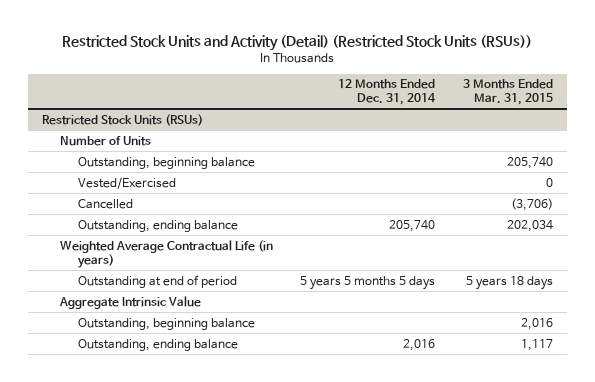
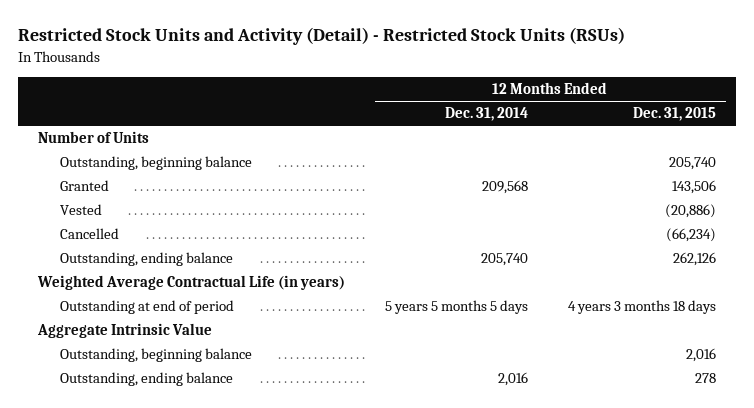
- Restricted Stock Units and Activity (Detail) (Restricted Stock Units (RSUs))
+ Restricted Stock Units and Activity (Detail) - Restricted Stock Units (RSUs)
- | 12 Months Ended Dec. 31, 2014 | 3 Months Ended Mar. 31, 2015
+ | 12 Months Ended Dec. 31, 2014 | 12 Months Ended Dec. 31, 2015
- Restricted Stock Units (RSUs)
- Vested/Exercised | | 0
+ Granted | 209,568 | 143,506
+ Vested | | (20,886)

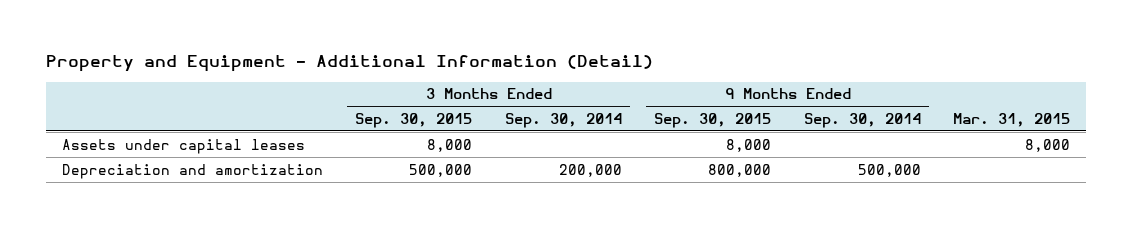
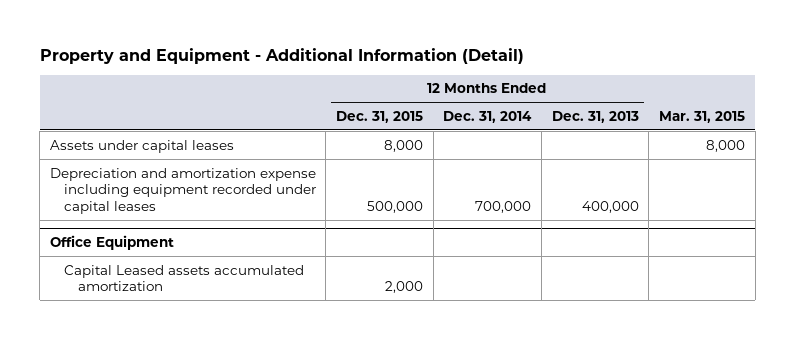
- | 3 Months Ended Sep. 30, 2015 | 3 Months Ended Sep. 30, 2014 | 9 Months Ended Sep. 30, 2015 | 9 Months Ended Sep. 30, 2014 | Mar. 31, 2015
+ | 12 Months Ended Dec. 31, 2015 | 12 Months Ended Dec. 31, 2014 | 12 Months Ended Dec. 31, 2013 | Mar. 31, 2015
- Depreciation and amortization | 500,000 | 200,000 | 800,000 | 500,000 |
+ Depreciation and amortization expense including equipment recorded under capital leases | 500,000 | 700,000 | 400,000 |
+ Office Equipment
+ Capital Leased assets accumulated amortization | 2,000 | | |

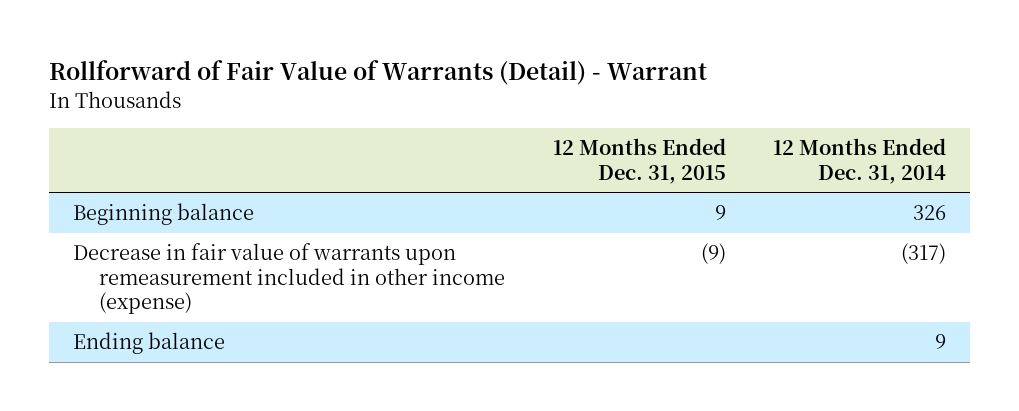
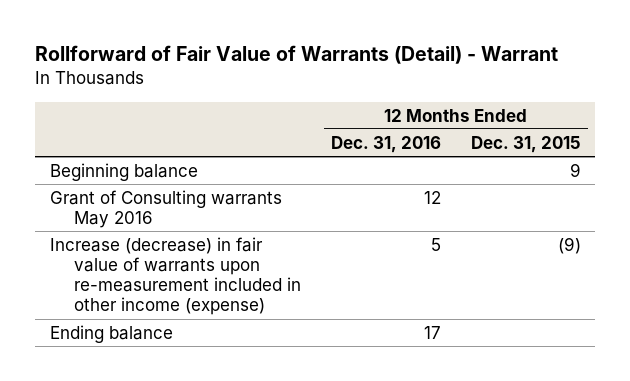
- | 12 Months Ended Dec. 31, 2015 | 12 Months Ended Dec. 31, 2014
+ | 12 Months Ended Dec. 31, 2016 | 12 Months Ended Dec. 31, 2015
- Decrease in fair value of warrants upon remeasurement included in other income (expense) | (9) | (317)
+ Grant of Consulting warrants May 2016 | 12 |
+ Increase (decrease) in fair value of warrants upon re-measurement included in other income (expense) | 5 | (9)

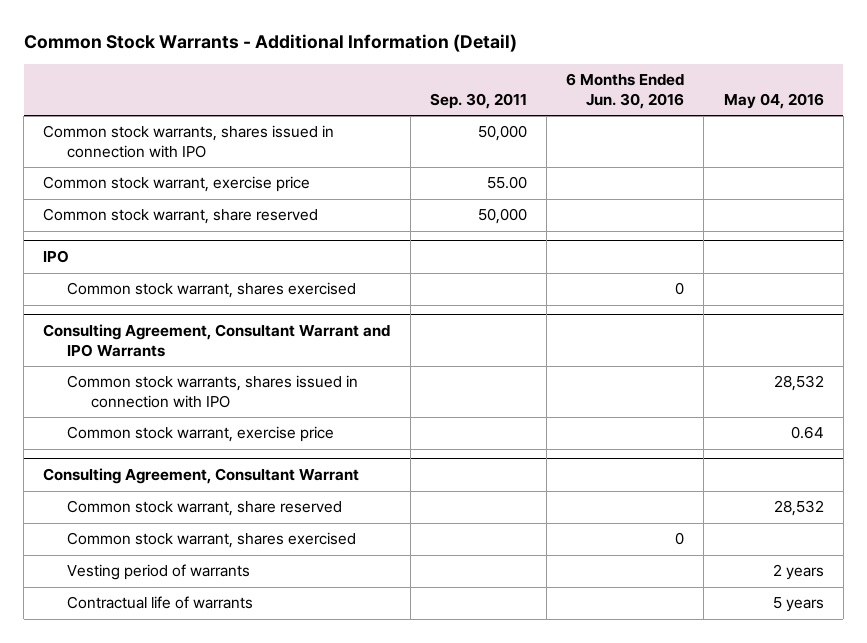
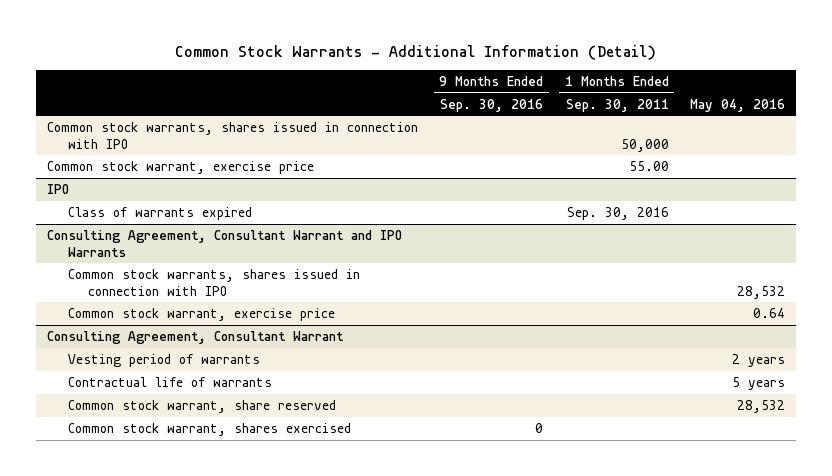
- | Sep. 30, 2011 | 6 Months Ended Jun. 30, 2016 | May 04, 2016
+ | 9 Months Ended Sep. 30, 2016 | 1 Months Ended Sep. 30, 2011 | May 04, 2016
- Common stock warrant, share reserved | 50,000 | |
@ IPO
- Common stock warrant, shares exercised | | 0 |
+ Class of warrants expired | | Sep. 30, 2016 |
@ Consulting Agreement, Consultant Warrant
moved down: Common stock warrant, share reserved | | | 28,532
moved down: Common stock warrant, shares exercised | 0 | |

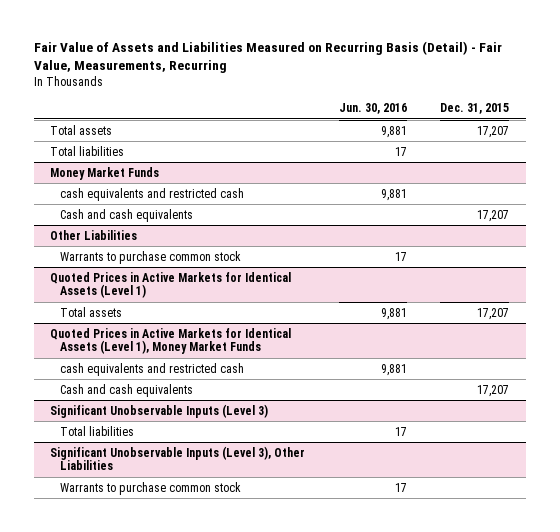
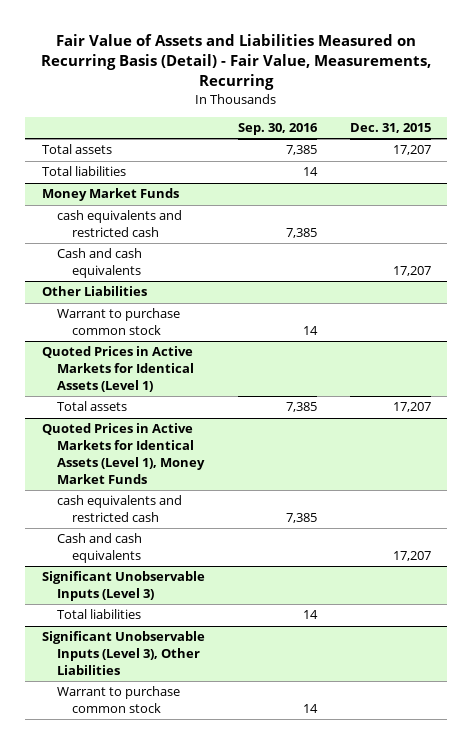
- | Jun. 30, 2016 | Dec. 31, 2015
+ | Sep. 30, 2016 | Dec. 31, 2015
@ Other Liabilities
- Warrants to purchase common stock | 17 |
+ Warrant to purchase common stock | 14 |
@ Significant Unobservable Inputs (Level 3), Other Liabilities
- Warrants to purchase common stock | 17 |
+ Warrant to purchase common stock | 14 |

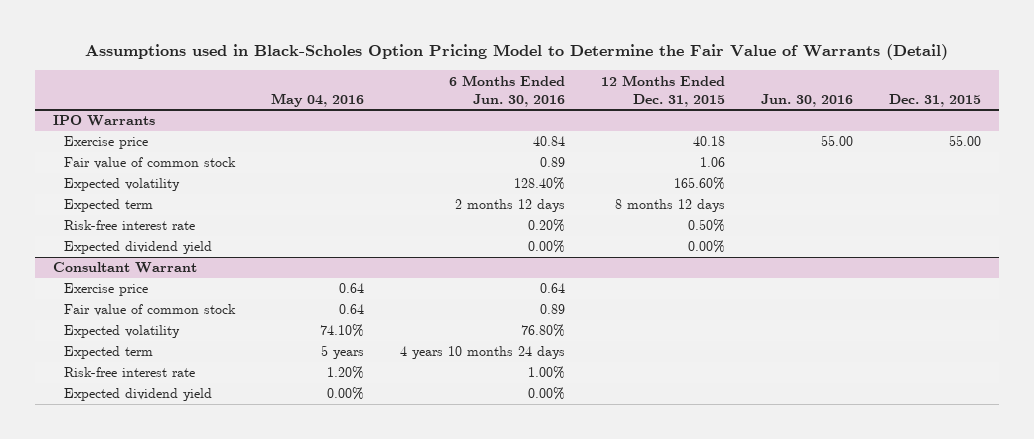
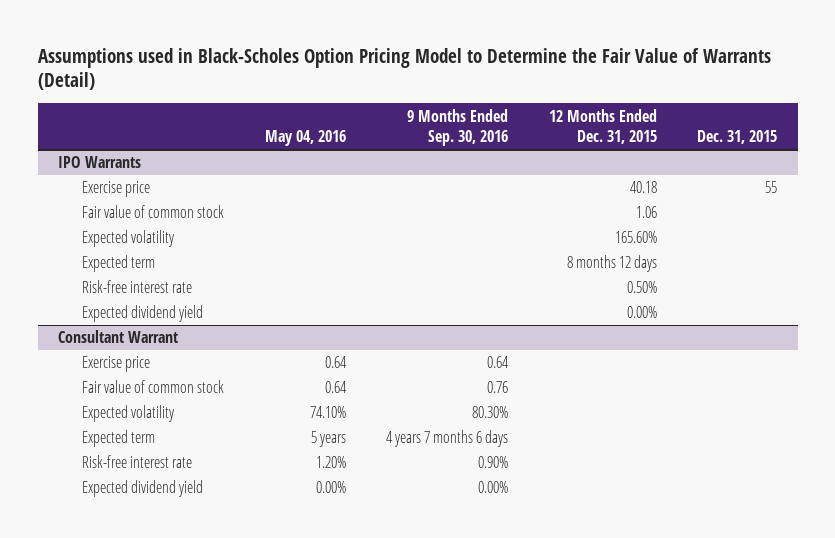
- | May 04, 2016 | 6 Months Ended Jun. 30, 2016 | 12 Months Ended Dec. 31, 2015 | Jun. 30, 2016 | Dec. 31, 2015
+ | May 04, 2016 | 9 Months Ended Sep. 30, 2016 | 12 Months Ended Dec. 31, 2015 | Dec. 31, 2015
@ IPO Warrants
- Exercise price | | 40.84 | 40.18 | 55.00 | 55.00
+ Exercise price | | | 40.18 | 55

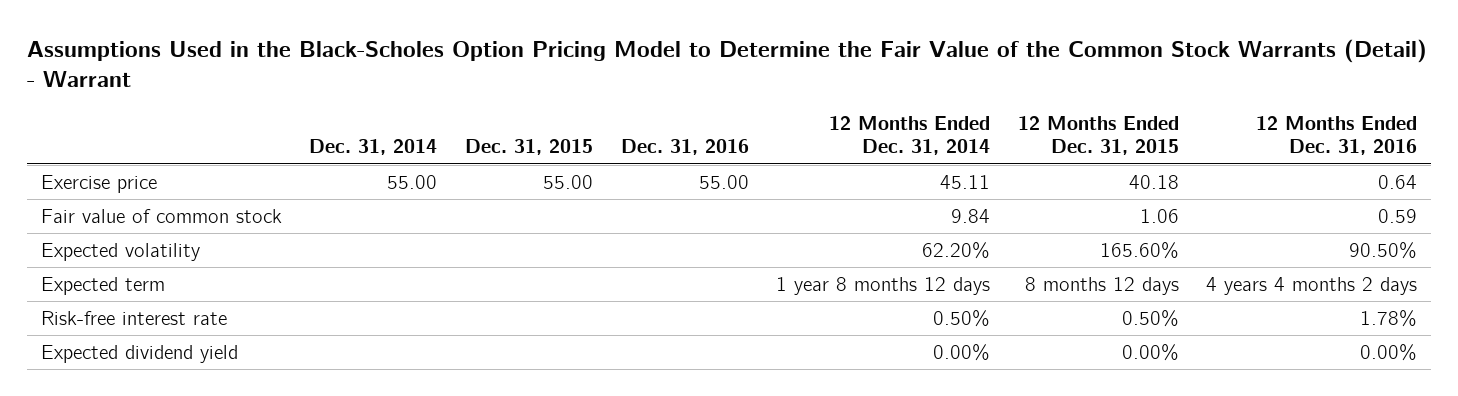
- Assumptions used in Black-Scholes Option Pricing Model to Determine the Fair Value of Warrants (Detail)
+ Assumptions Used in the Black-Scholes Option Pricing Model to Determine the Fair Value of the Common Stock Warrants (Detail) - Warrant
- | May 04, 2016 | 9 Months Ended Sep. 30, 2016 | 12 Months Ended Dec. 31, 2015 | Dec. 31, 2015
+ | Dec. 31, 2014 | Dec. 31, 2015 | Dec. 31, 2016 | 12 Months Ended Dec. 31, 2014 | 12 Months Ended Dec. 31, 2015 | 12 Months Ended Dec. 31, 2016
- IPO Warrants
- Exercise price | | | 40.18 | 55
+ Exercise price | 55.00 | 55.00 | 55.00 | 45.11 | 40.18 | 0.64
- Consultant Warrant
- Exercise price | 0.64 | 0.64 | |
- Fair value of common stock | 0.64 | 0.76 | |
- Expected volatility | 74.10% | 80.30% | |
- Expected term | 5 years | 4 years 7 months 6 days | |
- Risk-free interest rate | 1.20% | 0.90% | |
- Expected dividend yield | 0.00% | 0.00% | |

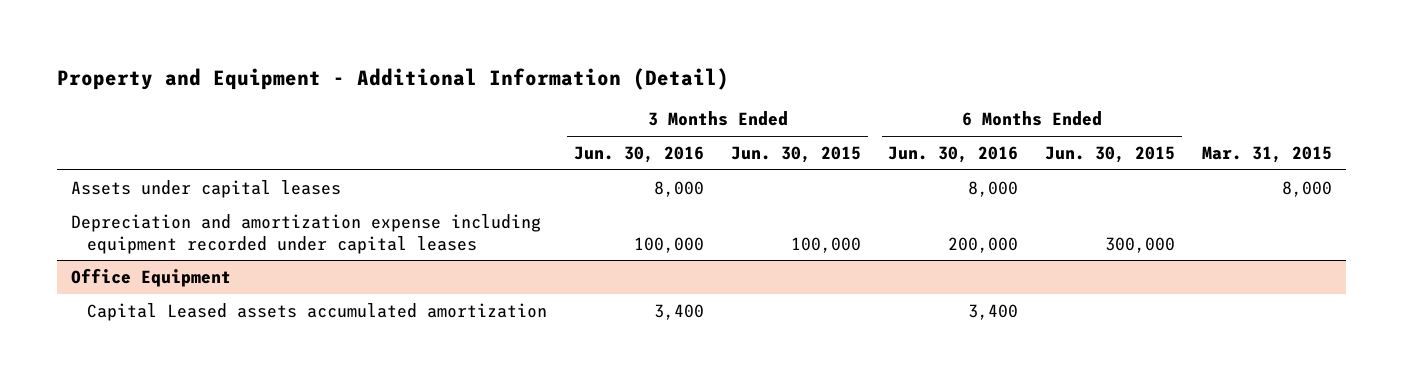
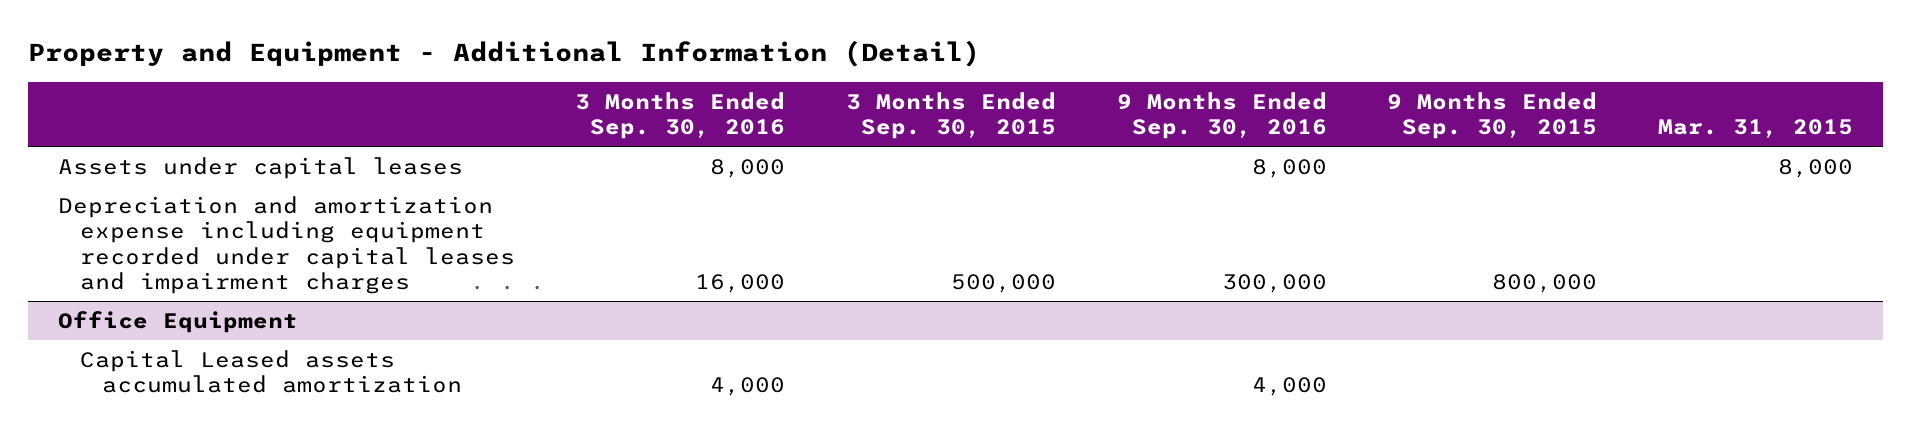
- | 3 Months Ended Jun. 30, 2016 | 3 Months Ended Jun. 30, 2015 | 6 Months Ended Jun. 30, 2016 | 6 Months Ended Jun. 30, 2015 | Mar. 31, 2015
+ | 3 Months Ended Sep. 30, 2016 | 3 Months Ended Sep. 30, 2015 | 9 Months Ended Sep. 30, 2016 | 9 Months Ended Sep. 30, 2015 | Mar. 31, 2015
- Depreciation and amortization expense including equipment recorded under capital leases | 100,000 | 100,000 | 200,000 | 300,000 |
+ Depreciation and amortization expense including equipment recorded under capital leases and impairment charges | 16,000 | 500,000 | 300,000 | 800,000 |

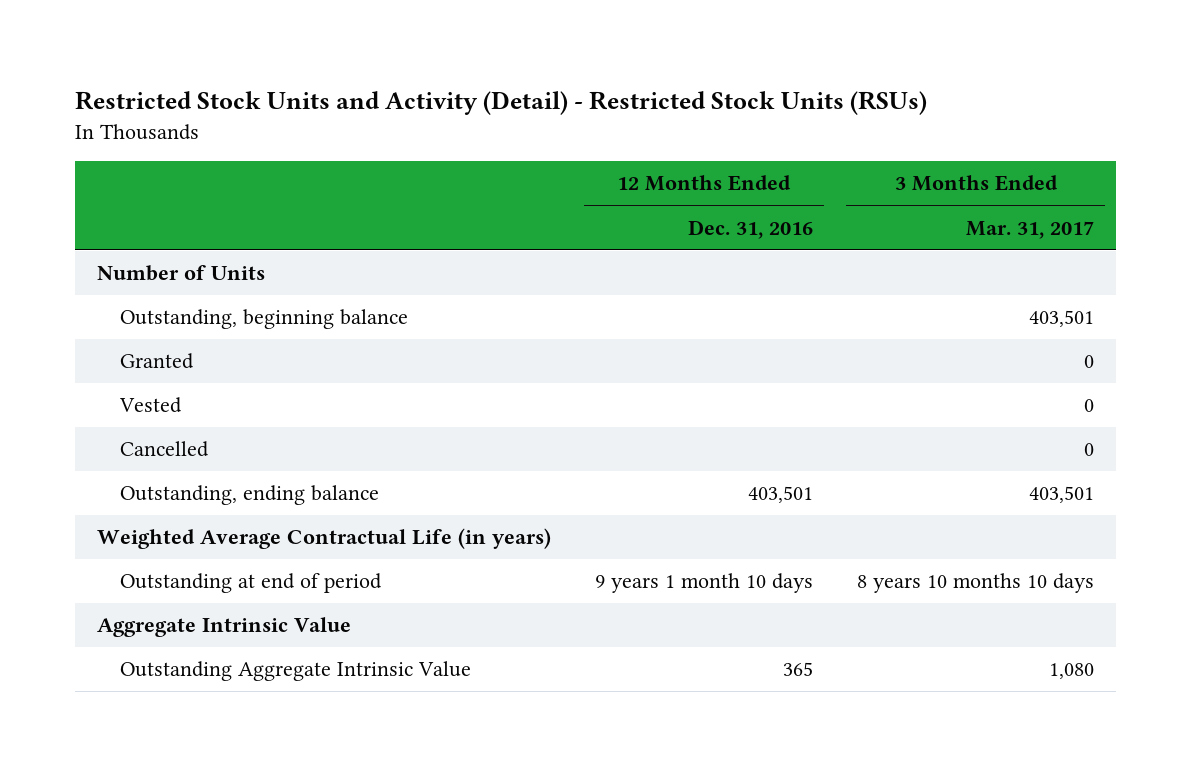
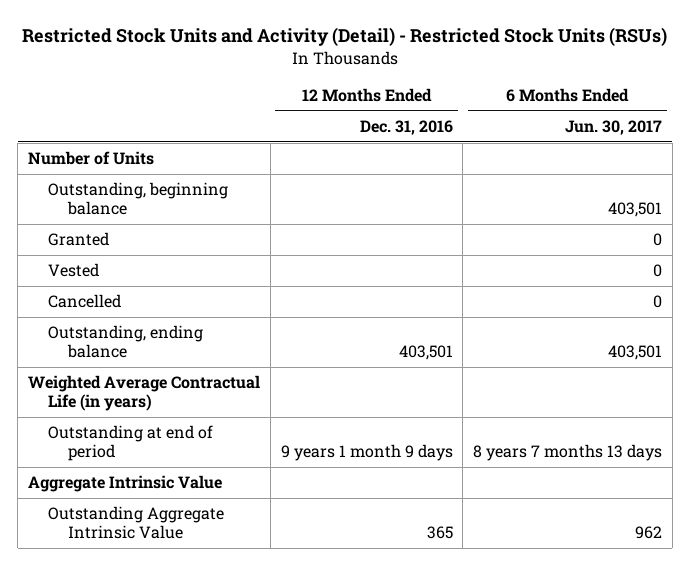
- | 12 Months Ended Dec. 31, 2016 | 3 Months Ended Mar. 31, 2017
+ | 12 Months Ended Dec. 31, 2016 | 6 Months Ended Jun. 30, 2017
- Outstanding at end of period | 9 years 1 month 10 days | 8 years 10 months 10 days
+ Outstanding at end of period | 9 years 1 month 9 days | 8 years 7 months 13 days

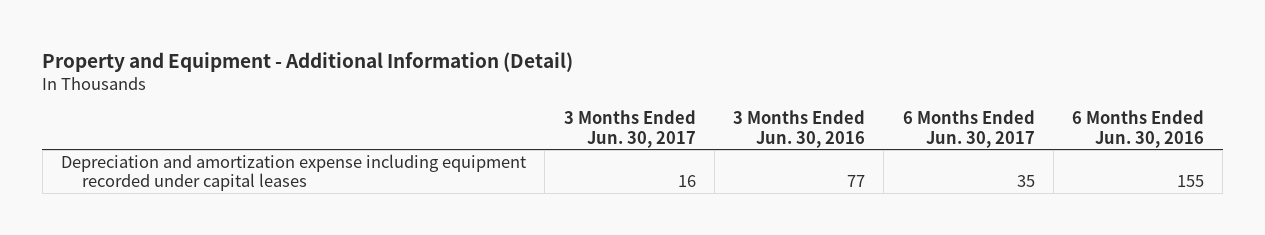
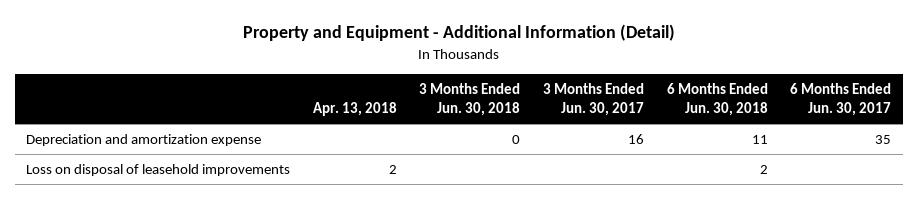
- | 3 Months Ended Jun. 30, 2017 | 3 Months Ended Jun. 30, 2016 | 6 Months Ended Jun. 30, 2017 | 6 Months Ended Jun. 30, 2016
+ | Apr. 13, 2018 | 3 Months Ended Jun. 30, 2018 | 3 Months Ended Jun. 30, 2017 | 6 Months Ended Jun. 30, 2018 | 6 Months Ended Jun. 30, 2017
- Depreciation and amortization expense including equipment recorded under capital leases | 16 | 77 | 35 | 155
+ Depreciation and amortization expense | | 0 | 16 | 11 | 35
+ Loss on disposal of leasehold improvements | 2 | | | 2 |

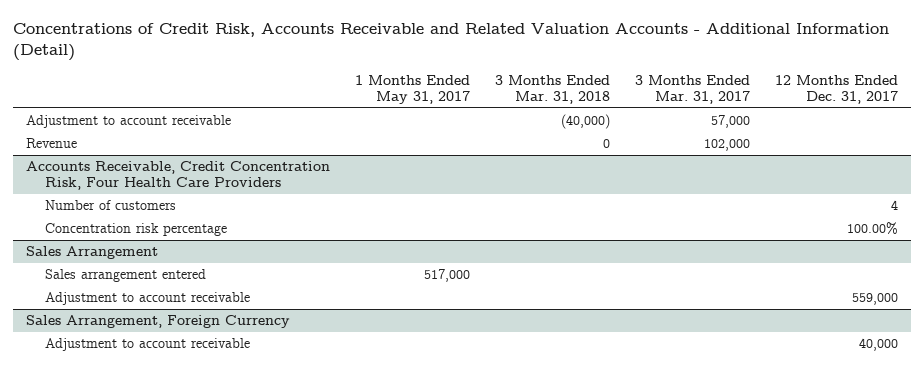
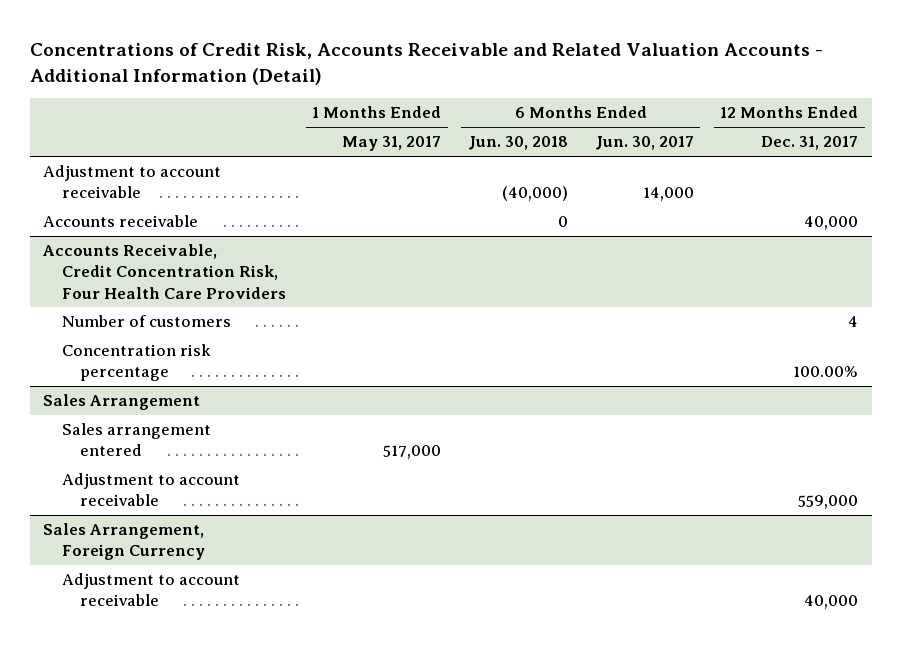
- | 1 Months Ended May 31, 2017 | 3 Months Ended Mar. 31, 2018 | 3 Months Ended Mar. 31, 2017 | 12 Months Ended Dec. 31, 2017
+ | 1 Months Ended May 31, 2017 | 6 Months Ended Jun. 30, 2018 | 6 Months Ended Jun. 30, 2017 | 12 Months Ended Dec. 31, 2017
- Revenue | | 0 | 102,000 |
+ Accounts receivable | | 0 | | 40,000

